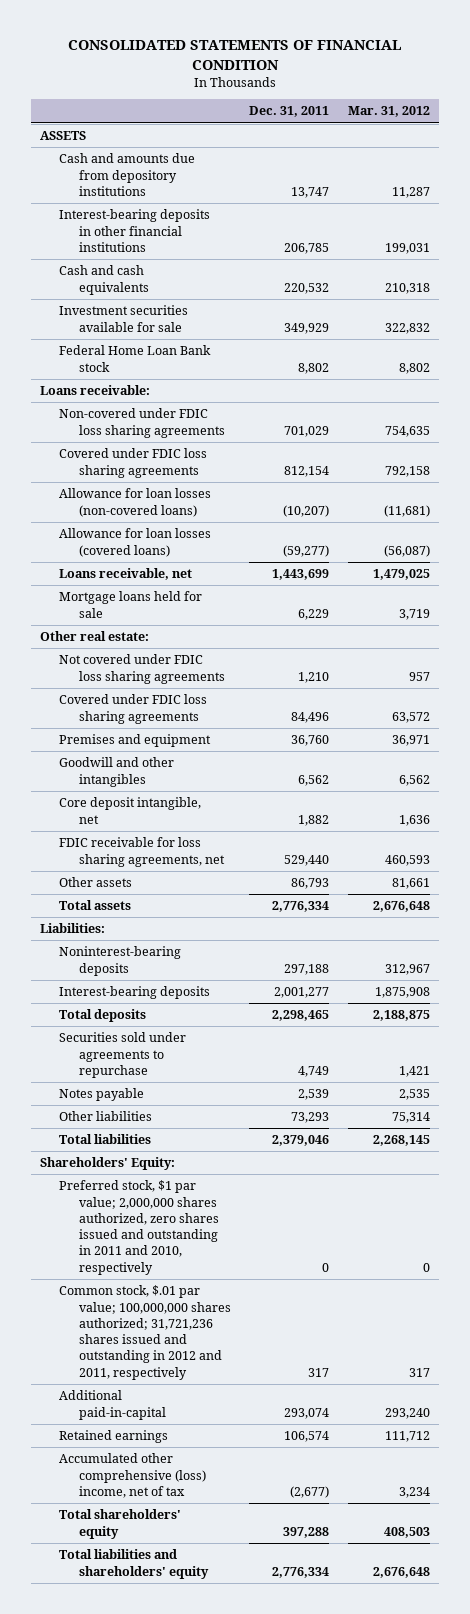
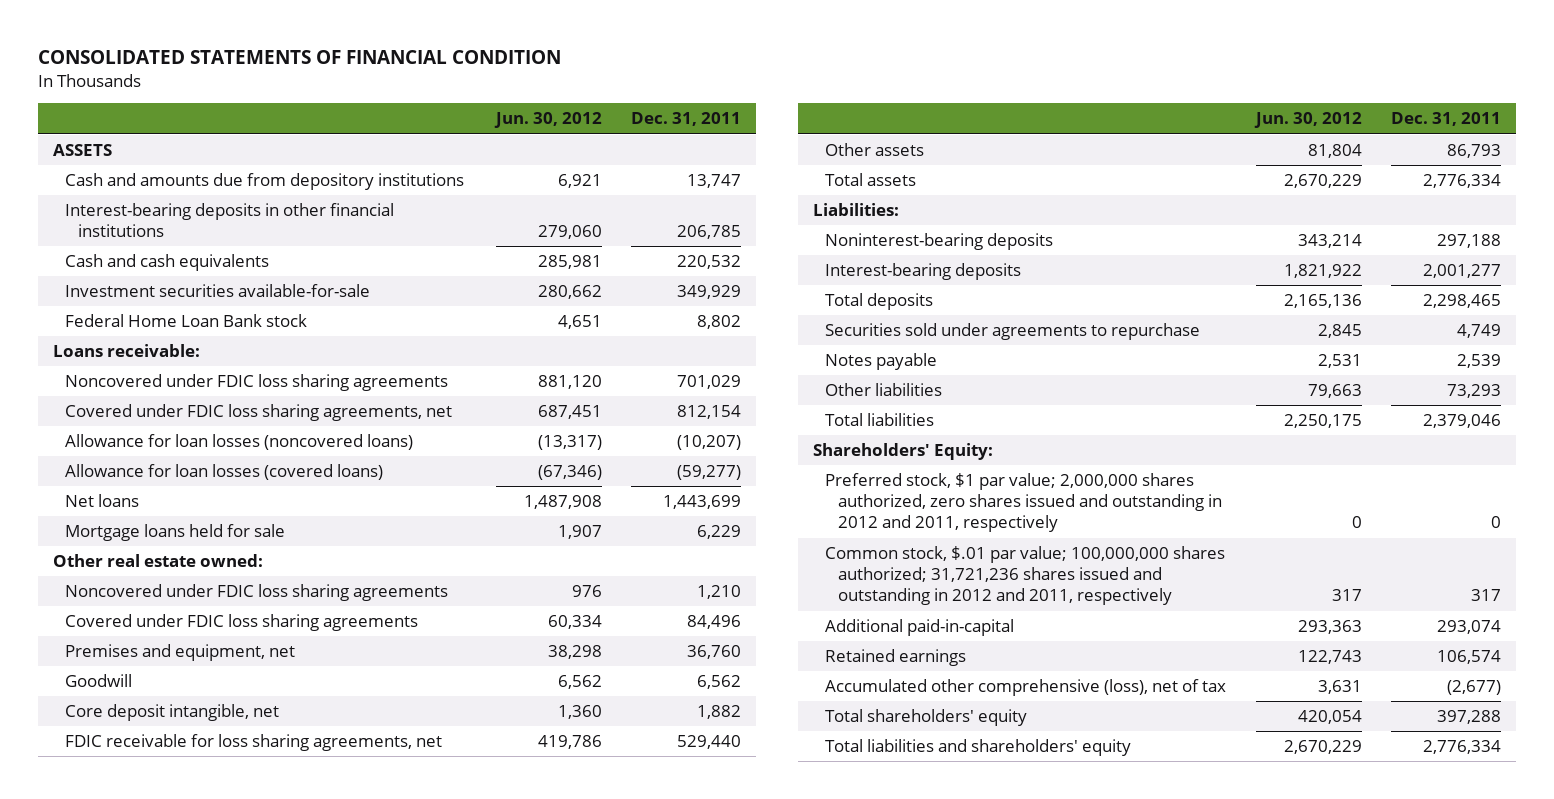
- | Dec. 31, 2011 | Mar. 31, 2012
+ | Jun. 30, 2012 | Dec. 31, 2011
- Investment securities available for sale | 349,929 | 322,832
+ Investment securities available-for-sale | 280,662 | 349,929
- Non-covered under FDIC loss sharing agreements | 701,029 | 754,635
- Covered under FDIC loss sharing agreements | 812,154 | 792,158
- Allowance for loan losses (non-covered loans) | (10,207) | (11,681)
+ Noncovered under FDIC loss sharing agreements | 881,120 | 701,029
+ Covered under FDIC loss sharing agreements, net | 687,451 | 812,154
+ Allowance for loan losses (noncovered loans) | (13,317) | (10,207)
- Loans receivable, net | 1,443,699 | 1,479,025
+ Net loans | 1,487,908 | 1,443,699
- Other real estate:
- Not covered under FDIC loss sharing agreements | 1,210 | 957
+ Other real estate owned:
+ Noncovered under FDIC loss sharing agreements | 976 | 1,210
- Premises and equipment | 36,760 | 36,971
- Goodwill and other intangibles | 6,562 | 6,562
+ Premises and equipment, net | 38,298 | 36,760
+ Goodwill | 6,562 | 6,562
- Preferred stock, $1 par value; 2,000,000 shares authorized, zero shares issued and outstanding in 2011 and 2010, respectively | 0 | 0
+ Preferred stock, $1 par value; 2,000,000 shares authorized, zero shares issued and outstanding in 2012 and 2011, respectively | 0 | 0
- Accumulated other comprehensive (loss) income, net of tax | (2,677) | 3,234
+ Accumulated other comprehensive (loss), net of tax | 3,631 | (2,677)

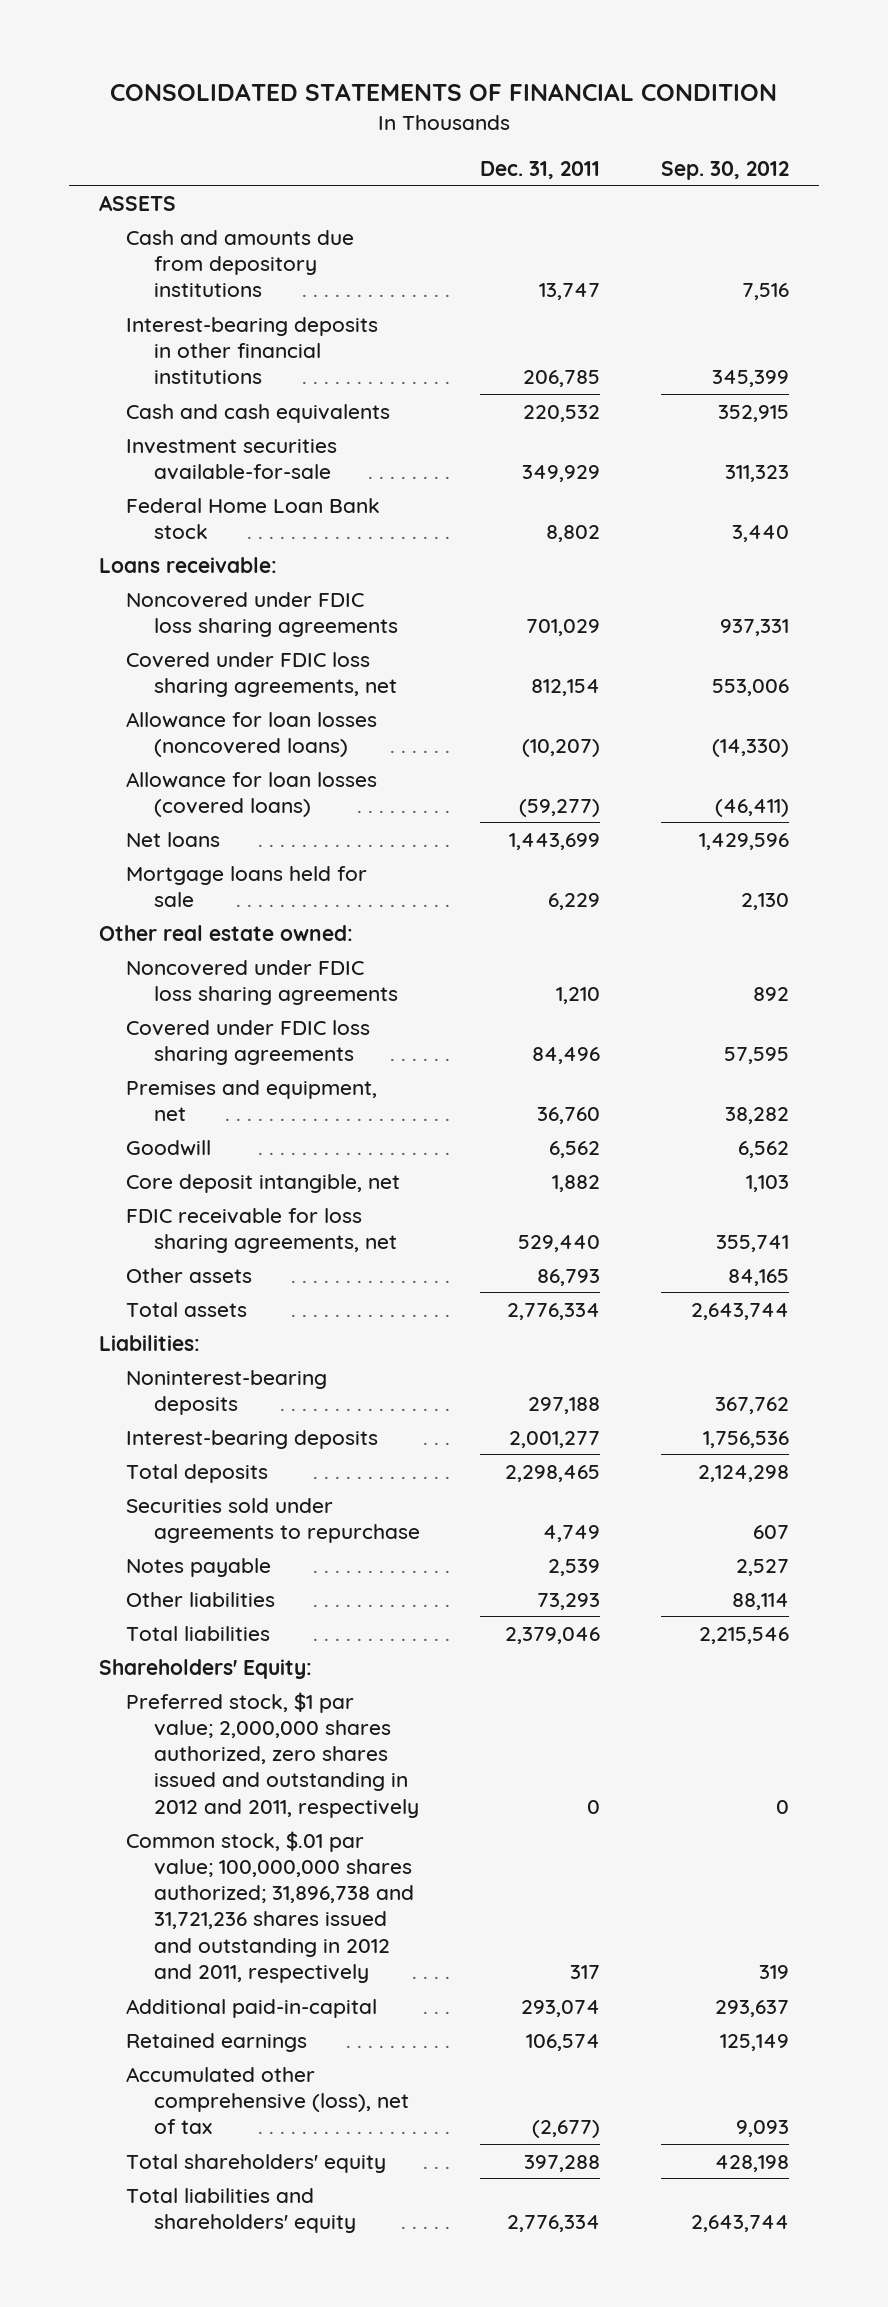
- | Jun. 30, 2012 | Dec. 31, 2011
+ | Dec. 31, 2011 | Sep. 30, 2012
- Common stock, $.01 par value; 100,000,000 shares authorized; 31,721,236 shares issued and outstanding in 2012 and 2011, respectively | 317 | 317
+ Common stock, $.01 par value; 100,000,000 shares authorized; 31,896,738 and 31,721,236 shares issued and outstanding in 2012 and 2011, respectively | 317 | 319

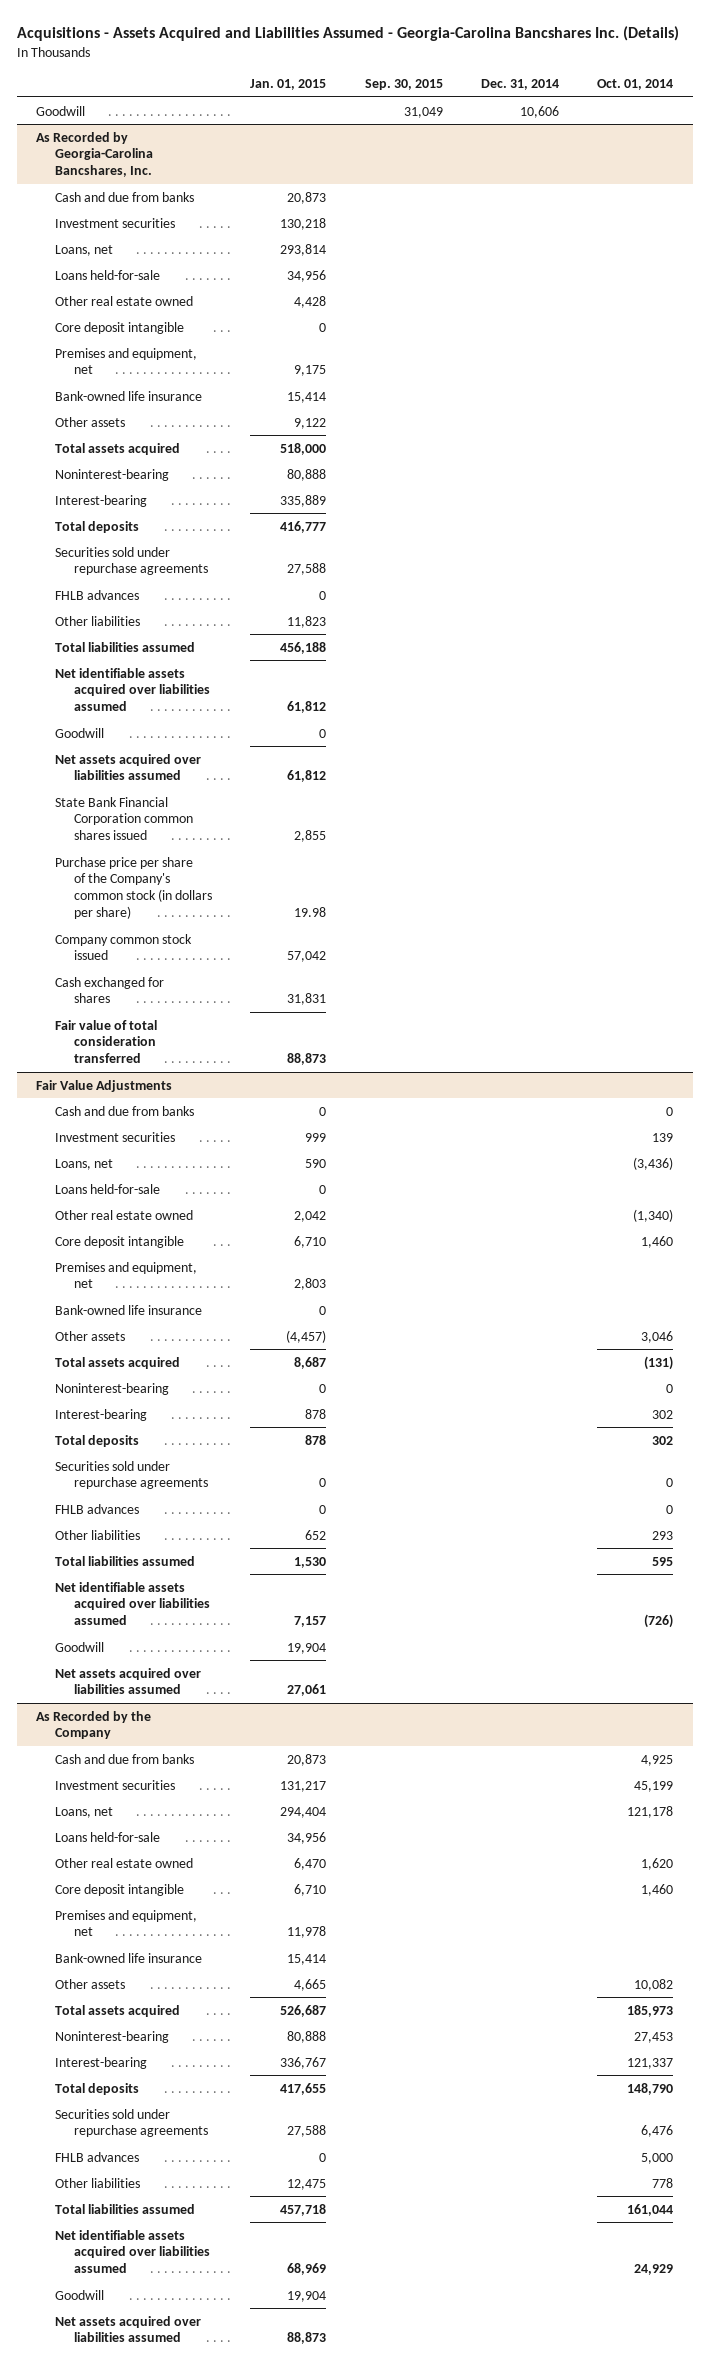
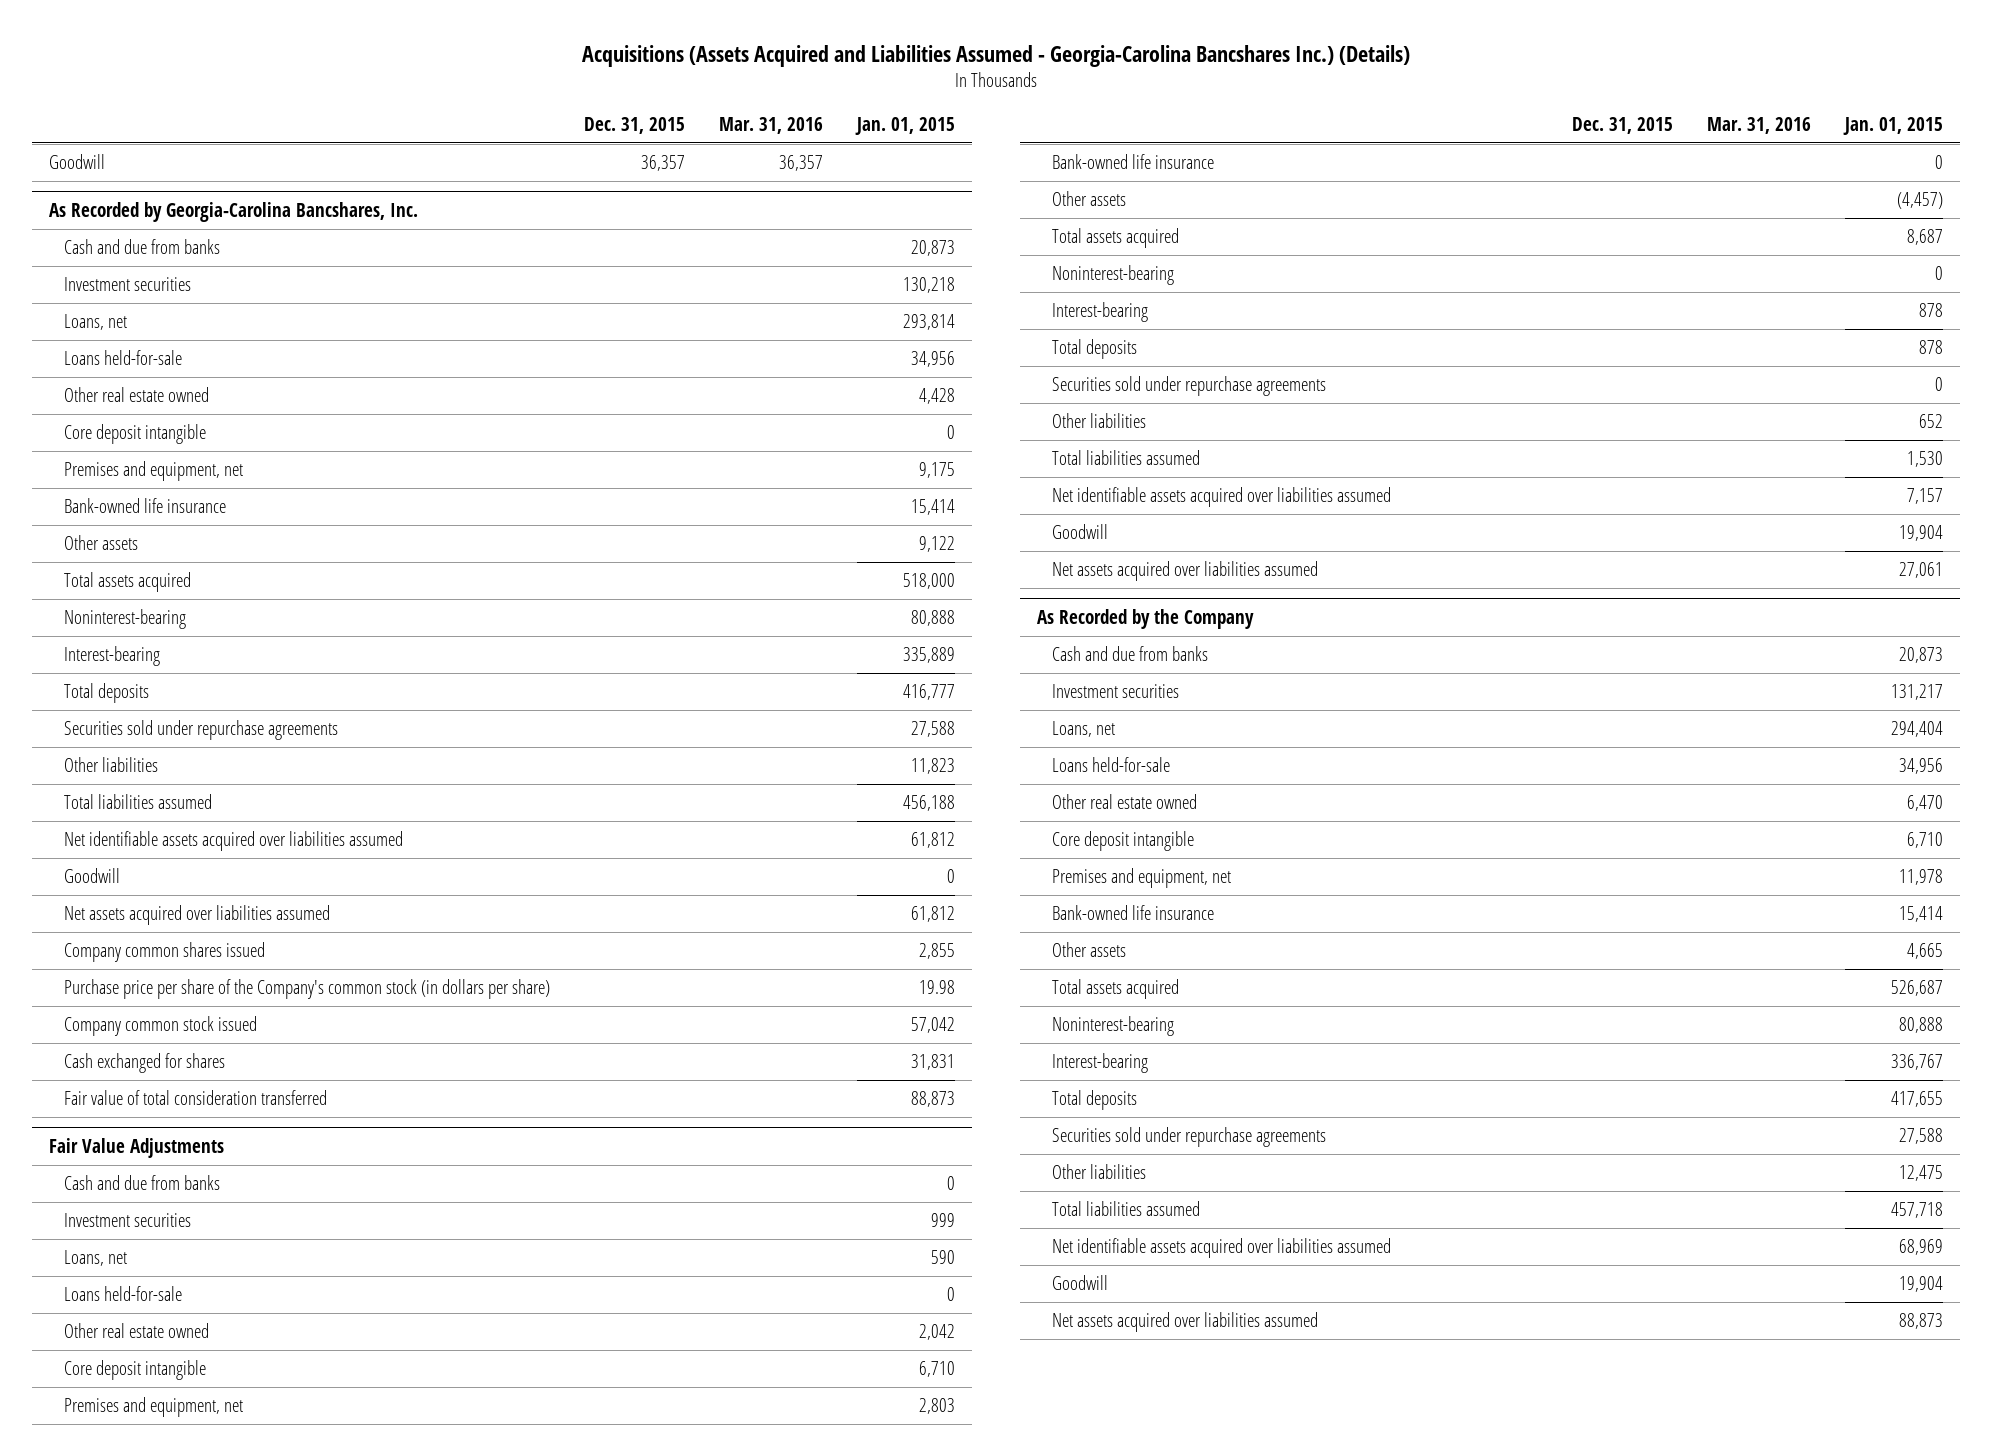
- Acquisitions - Assets Acquired and Liabilities Assumed - Georgia-Carolina Bancshares Inc. (Details)
+ Acquisitions (Assets Acquired and Liabilities Assumed - Georgia-Carolina Bancshares Inc.) (Details)
- | Jan. 01, 2015 | Sep. 30, 2015 | Dec. 31, 2014 | Oct. 01, 2014
+ | Dec. 31, 2015 | Mar. 31, 2016 | Jan. 01, 2015
@ As Recorded by Georgia-Carolina Bancshares, Inc.
- FHLB advances | 0 | | |
- State Bank Financial Corporation common shares issued | 2,855 | | |
+ Company common shares issued | | | 2,855
@ Fair Value Adjustments
- FHLB advances | 0 | | | 0
@ As Recorded by the Company
- FHLB advances | 0 | | | 5,000

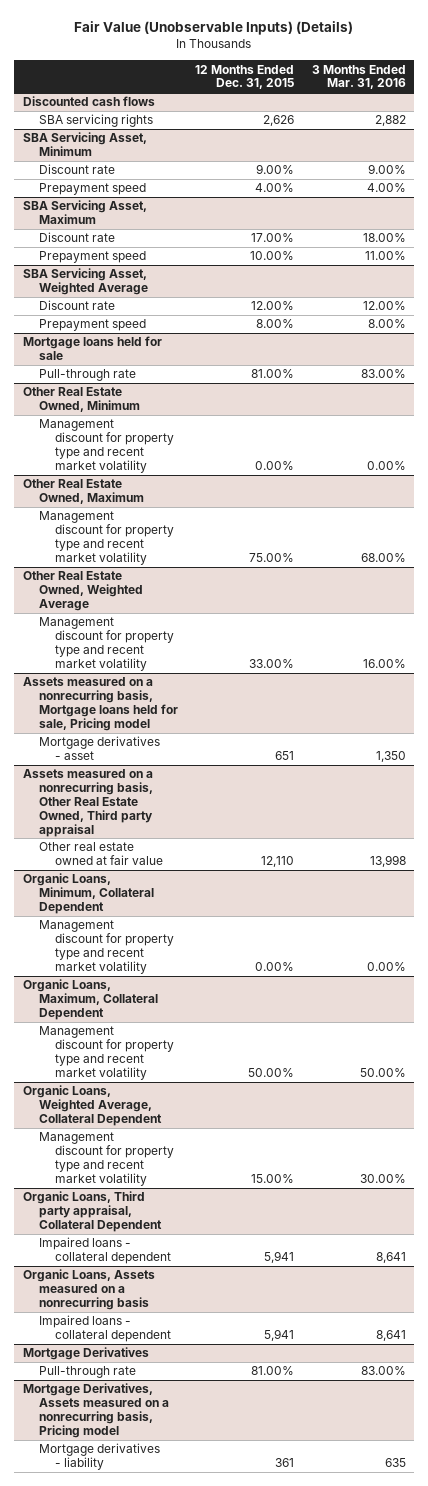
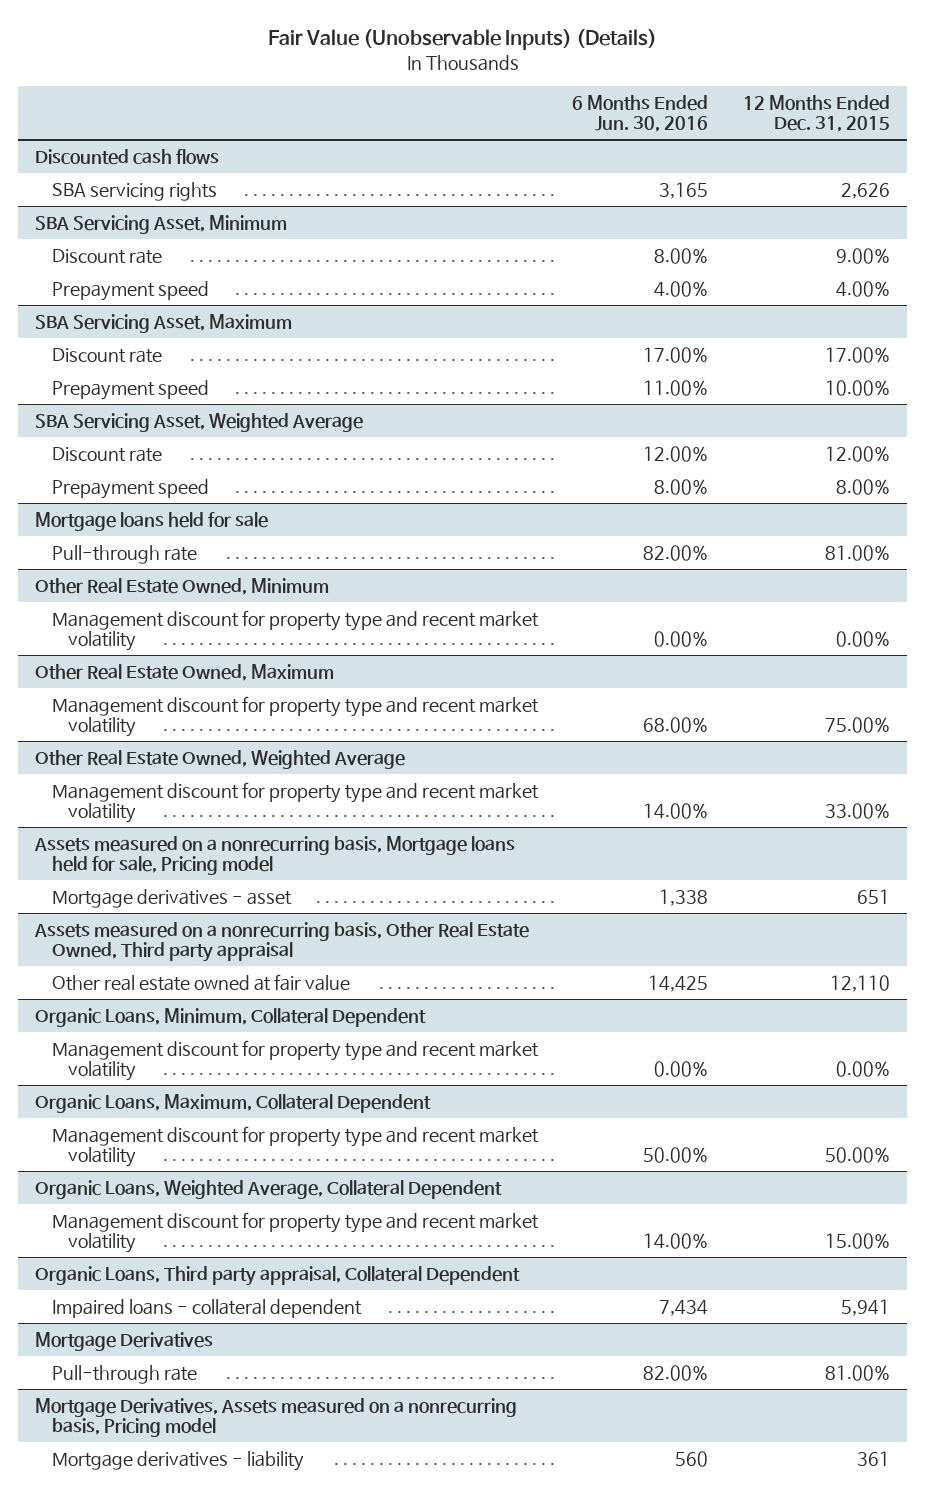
- | 12 Months Ended Dec. 31, 2015 | 3 Months Ended Mar. 31, 2016
+ | 6 Months Ended Jun. 30, 2016 | 12 Months Ended Dec. 31, 2015
- Organic Loans, Assets measured on a nonrecurring basis
- Impaired loans - collateral dependent | 5,941 | 8,641

